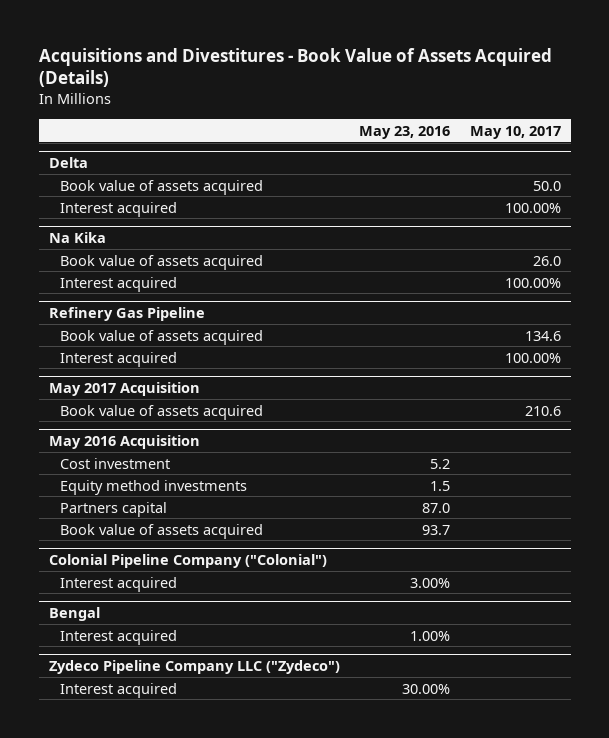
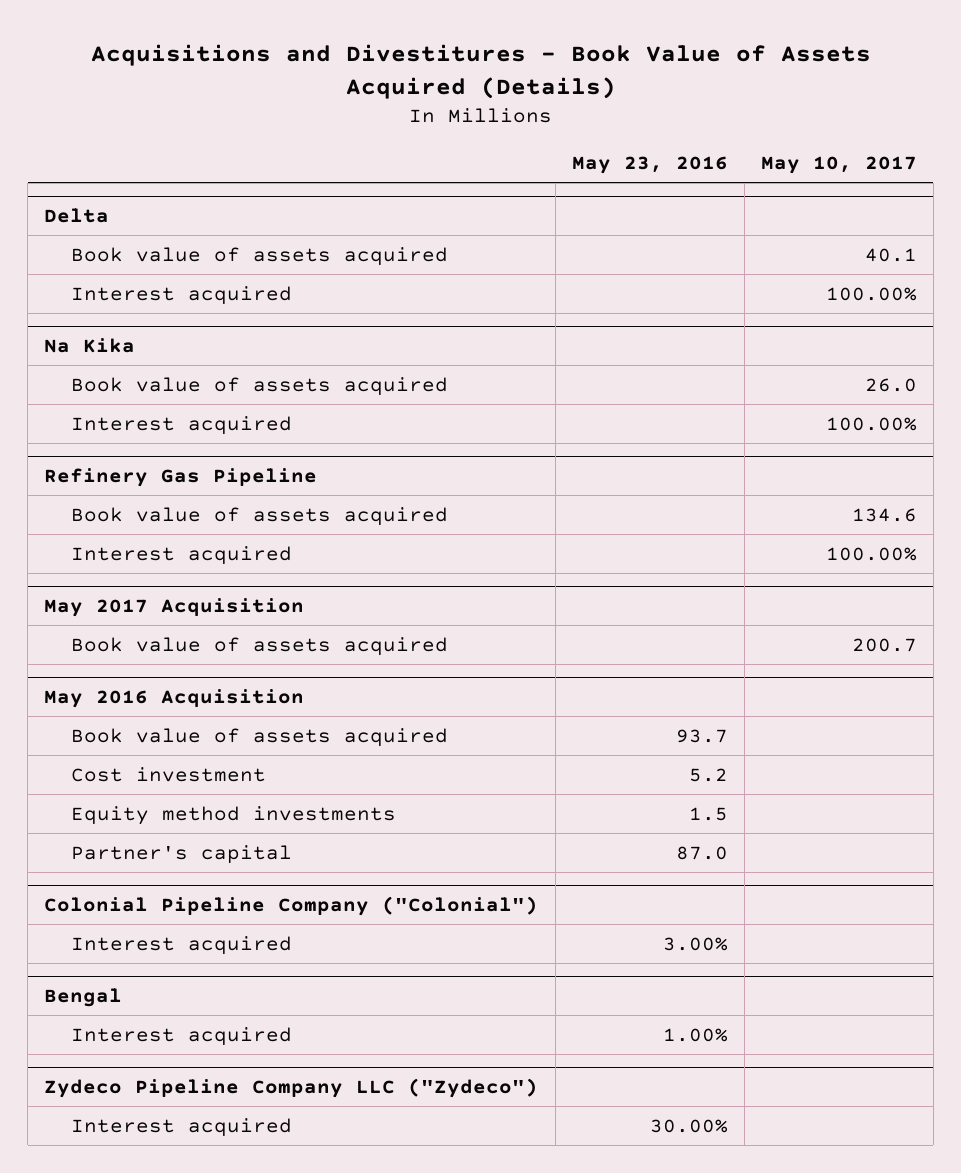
@ Delta
- Book value of assets acquired | | 50.0
+ Book value of assets acquired | | 40.1
@ May 2017 Acquisition
- Book value of assets acquired | | 210.6
+ Book value of assets acquired | | 200.7
@ May 2016 Acquisition
moved up: Book value of assets acquired | 93.7 |
- Partners capital | 87.0 |
+ Partner's capital | 87.0 |

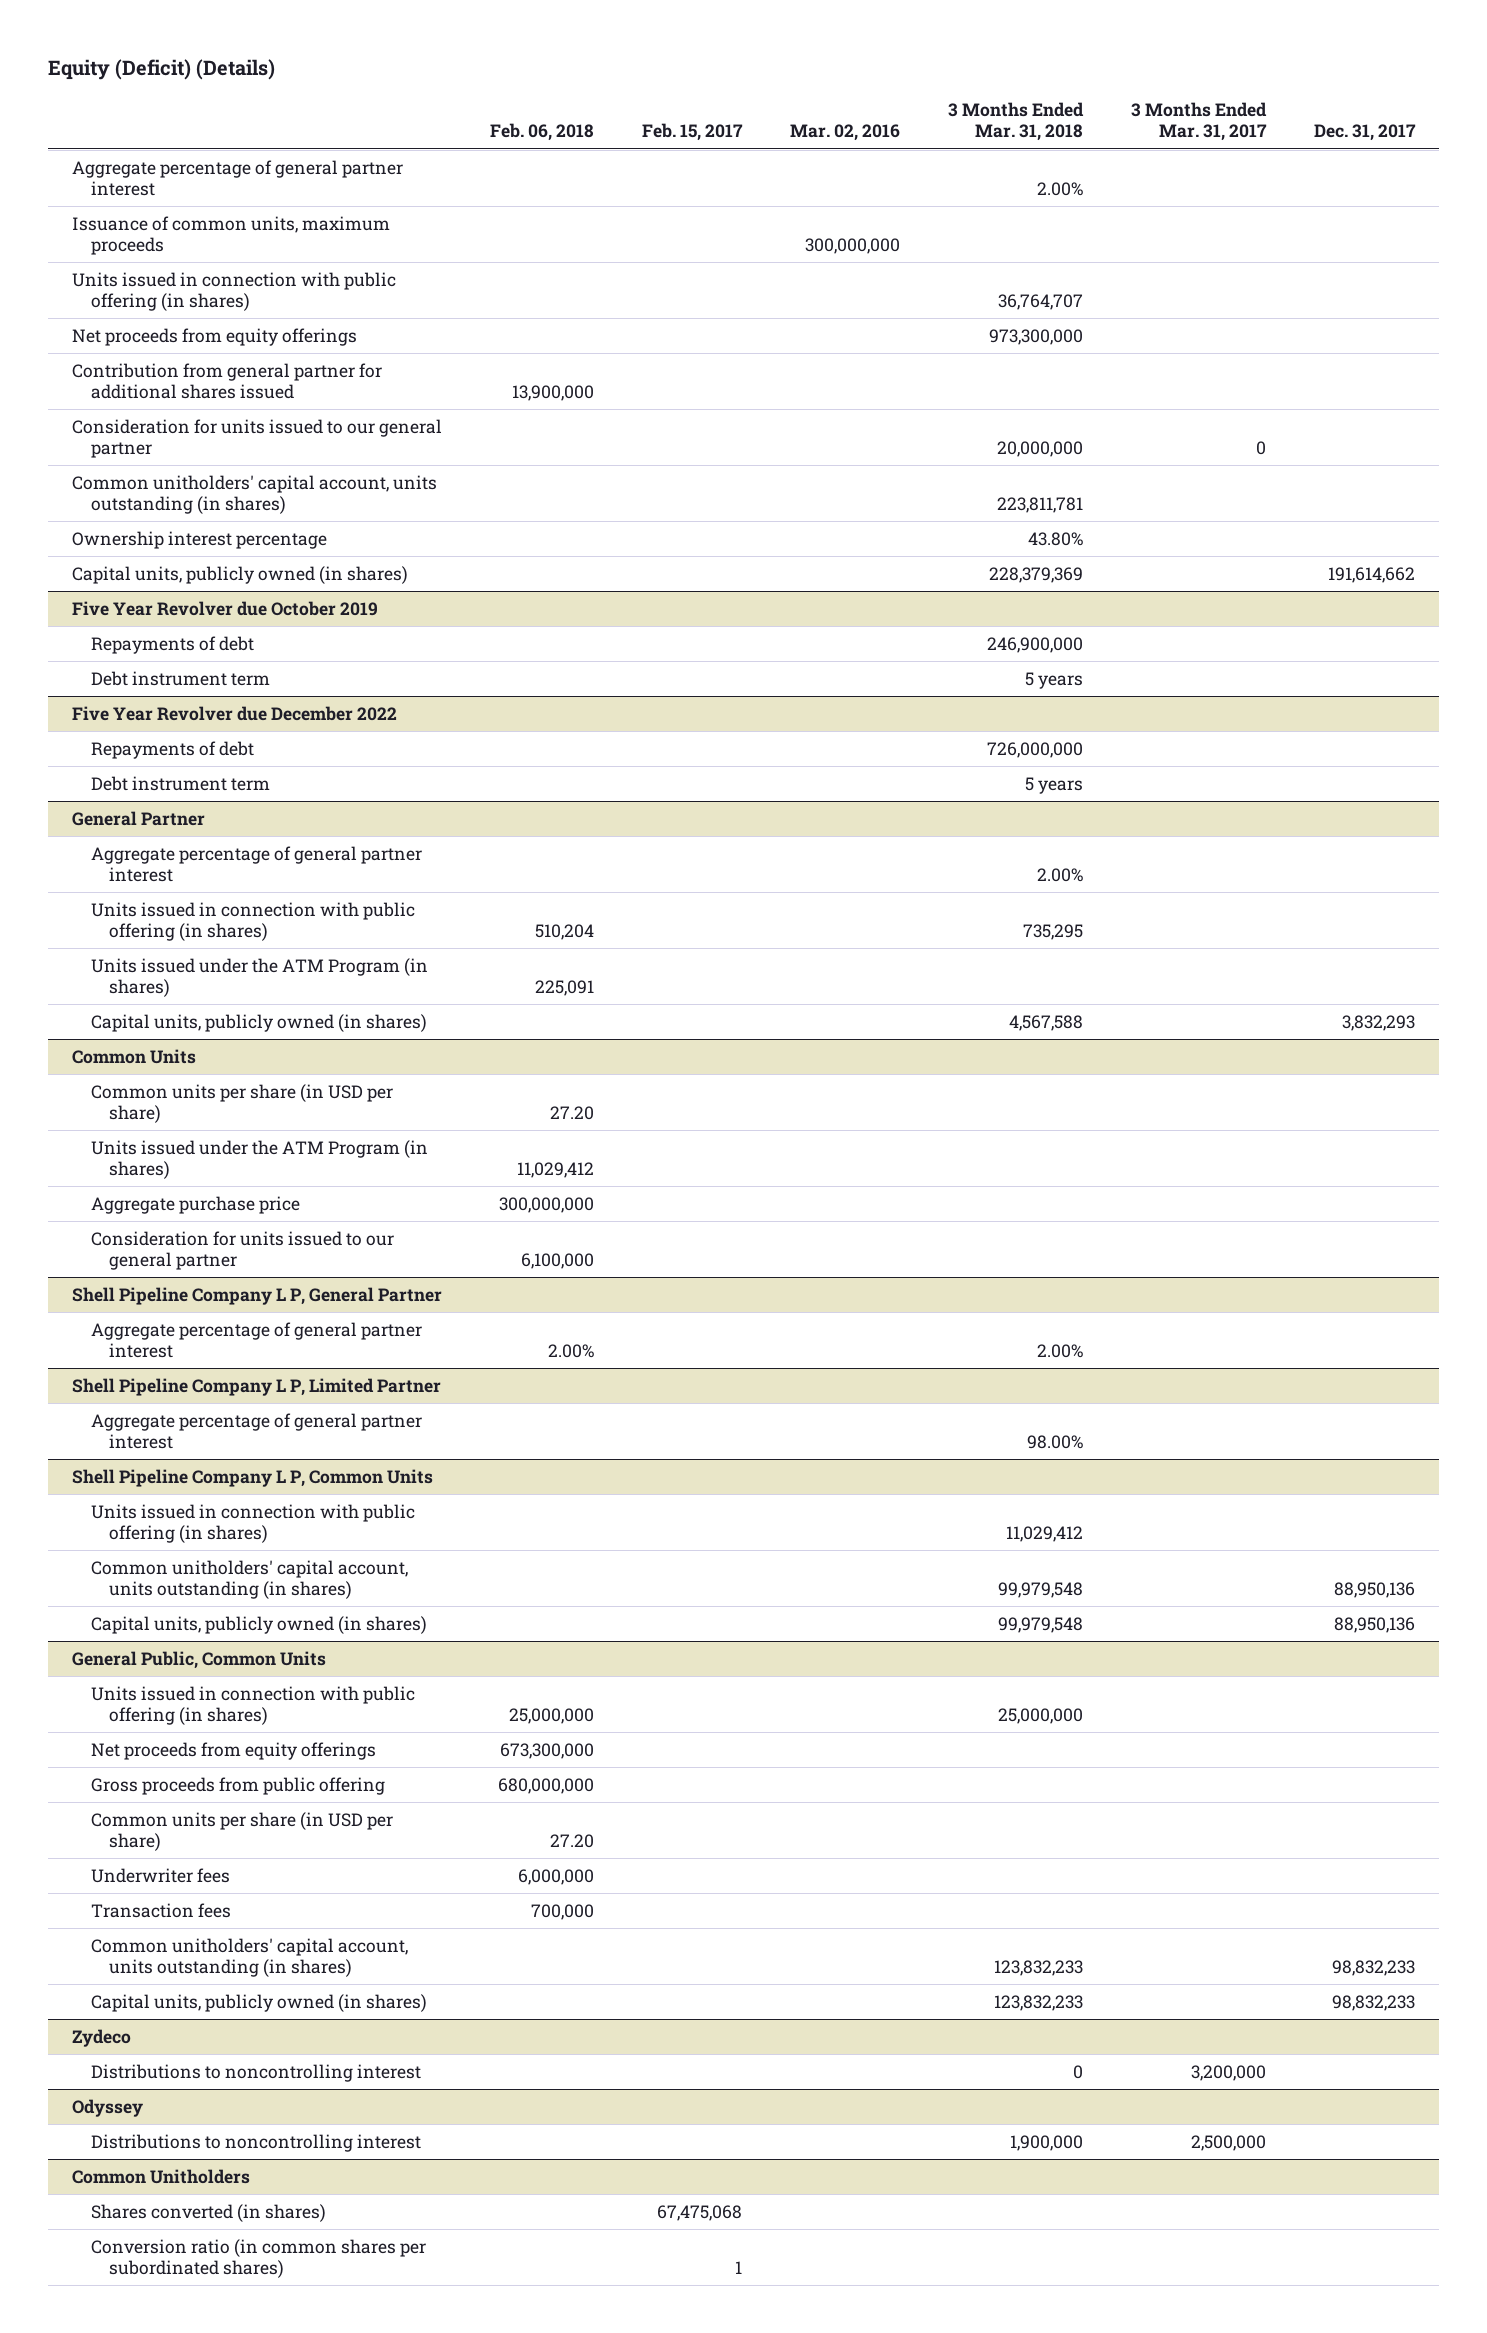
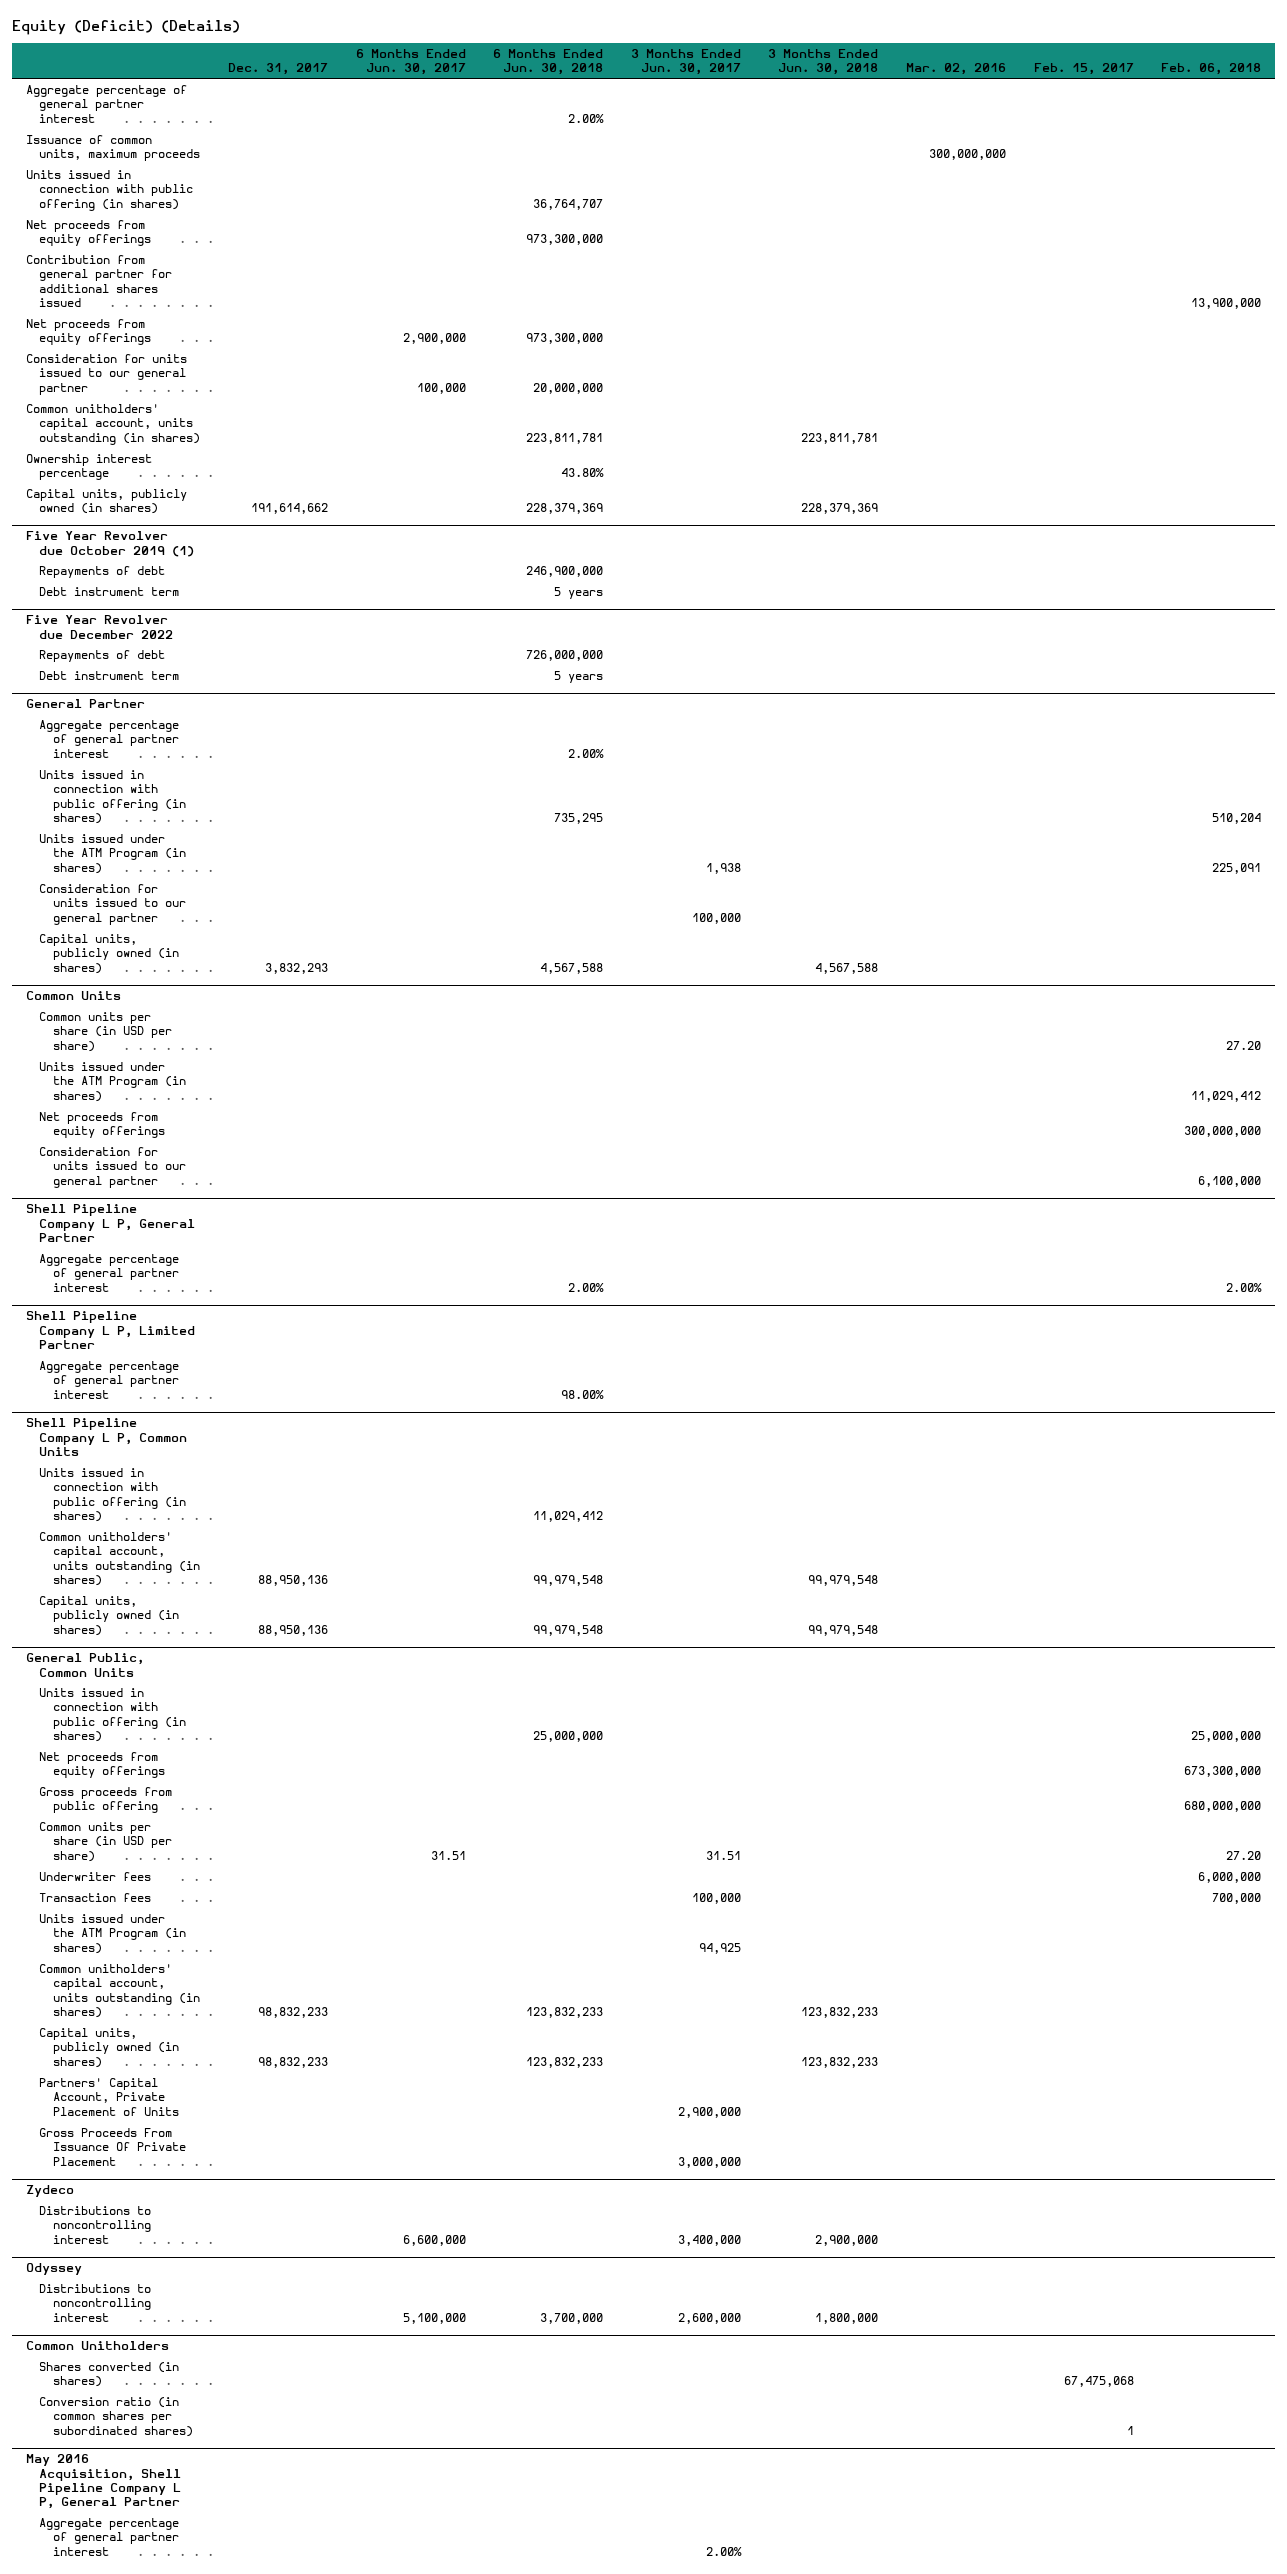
- | Feb. 06, 2018 | Feb. 15, 2017 | Mar. 02, 2016 | 3 Months Ended Mar. 31, 2018 | 3 Months Ended Mar. 31, 2017 | Dec. 31, 2017
+ | Dec. 31, 2017 | 6 Months Ended Jun. 30, 2017 | 6 Months Ended Jun. 30, 2018 | 3 Months Ended Jun. 30, 2017 | 3 Months Ended Jun. 30, 2018 | Mar. 02, 2016 | Feb. 15, 2017 | Feb. 06, 2018
+ Net proceeds from equity offerings | | 2,900,000 | 973,300,000 | | | | |
- Five Year Revolver due October 2019
+ Five Year Revolver due October 2019 (1)
@ General Partner
+ Consideration for units issued to our general partner | | | | 100,000 | | | |
@ Common Units
- Aggregate purchase price | 300,000,000 | | | | |
+ Net proceeds from equity offerings | | | | | | | | 300,000,000
@ General Public, Common Units
+ Units issued under the ATM Program (in shares) | | | | 94,925 | | | |
+ Partners' Capital Account, Private Placement of Units | | | | 2,900,000 | | | |
+ Gross Proceeds From Issuance Of Private Placement | | | | 3,000,000 | | | |
+ May 2016 Acquisition, Shell Pipeline Company L P, General Partner
+ Aggregate percentage of general partner interest | | | | 2.00% | | | |

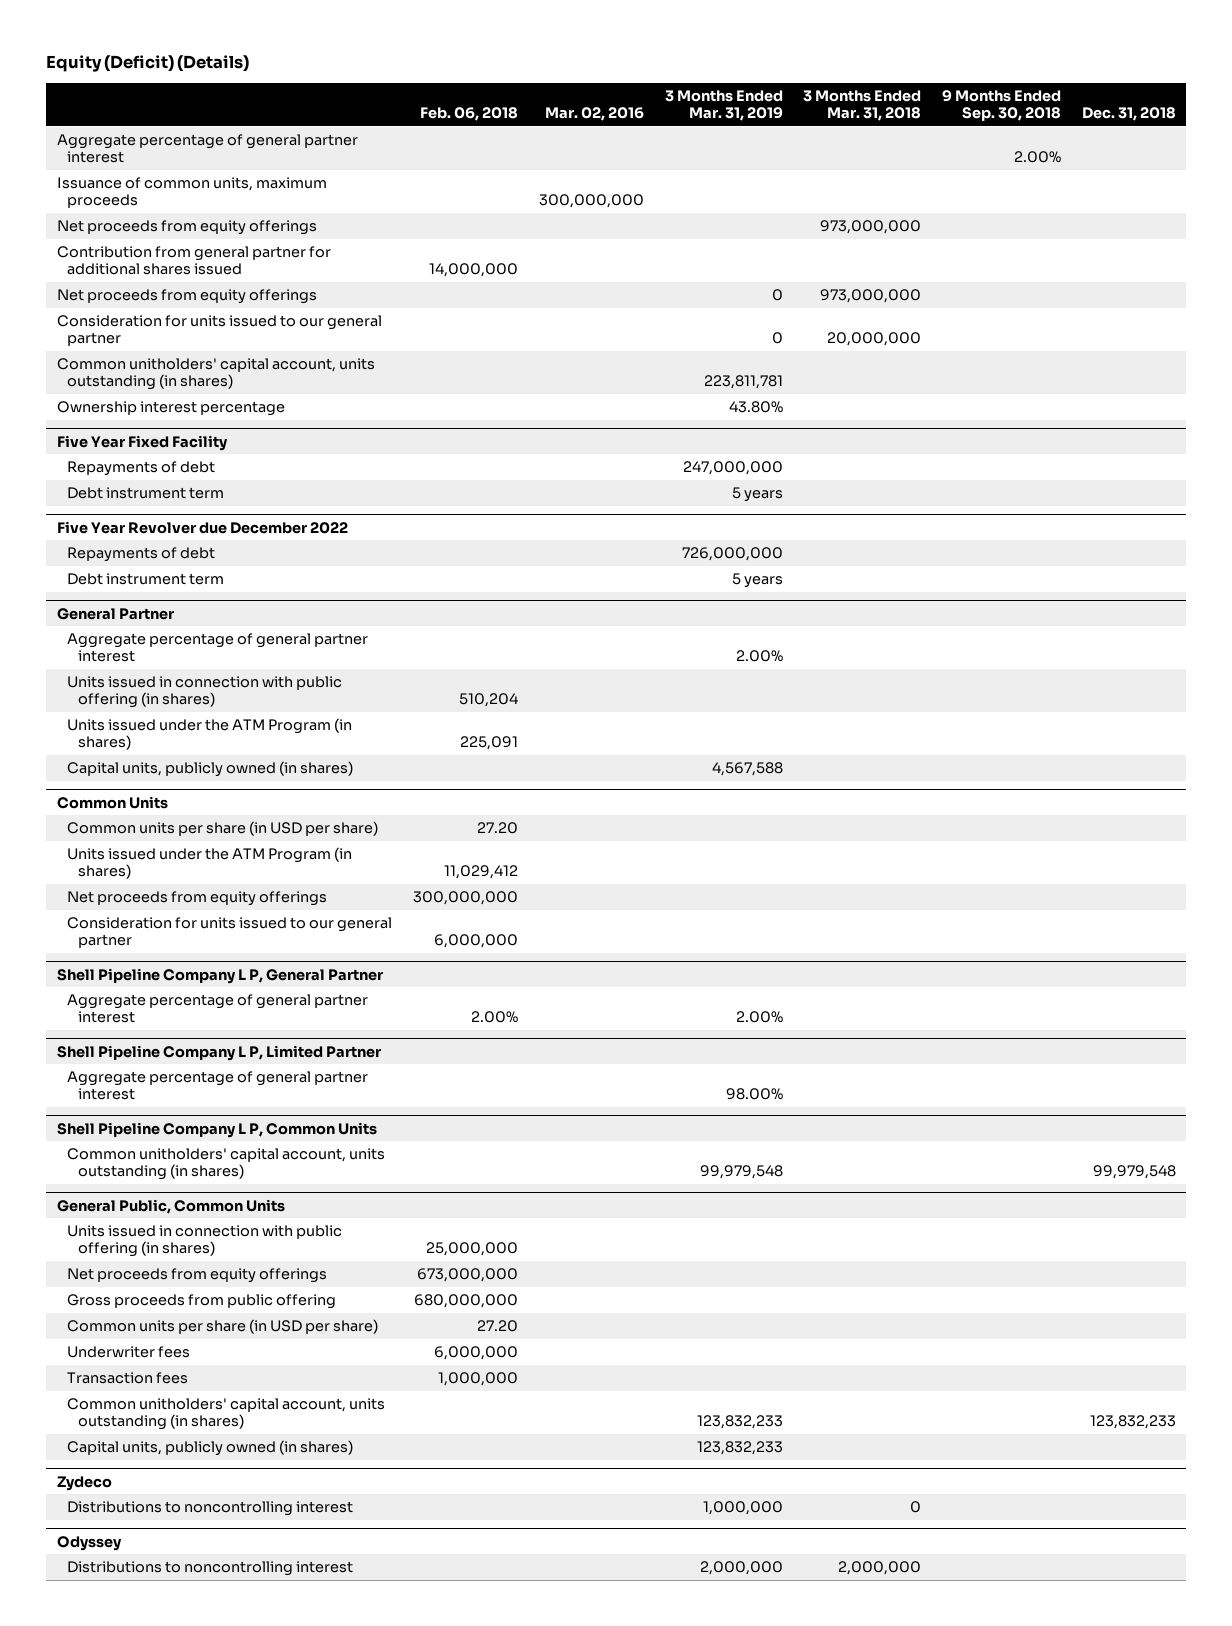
- | Dec. 31, 2017 | 6 Months Ended Jun. 30, 2017 | 6 Months Ended Jun. 30, 2018 | 3 Months Ended Jun. 30, 2017 | 3 Months Ended Jun. 30, 2018 | Mar. 02, 2016 | Feb. 15, 2017 | Feb. 06, 2018
+ | Feb. 06, 2018 | Mar. 02, 2016 | 3 Months Ended Mar. 31, 2019 | 3 Months Ended Mar. 31, 2018 | 9 Months Ended Sep. 30, 2018 | Dec. 31, 2018
- Units issued in connection with public offering (in shares) | | | 36,764,707 | | | | |
- Contribution from general partner for additional shares issued | | | | | | | | 13,900,000
+ Contribution from general partner for additional shares issued | 14,000,000 | | | | |
- Capital units, publicly owned (in shares) | 191,614,662 | | 228,379,369 | | 228,379,369 | | |
- Five Year Revolver due October 2019 (1)
+ Five Year Fixed Facility
@ General Partner
- Consideration for units issued to our general partner | | | | 100,000 | | | |
@ Common Units
- Consideration for units issued to our general partner | | | | | | | | 6,100,000
+ Consideration for units issued to our general partner | 6,000,000 | | | | |
@ Shell Pipeline Company L P, Common Units
- Units issued in connection with public offering (in shares) | | | 11,029,412 | | | | |
- Capital units, publicly owned (in shares) | 88,950,136 | | 99,979,548 | | 99,979,548 | | |
@ General Public, Common Units
- Net proceeds from equity offerings | | | | | | | | 673,300,000
+ Net proceeds from equity offerings | 673,000,000 | | | | |
- Transaction fees | | | | 100,000 | | | | 700,000
- Units issued under the ATM Program (in shares) | | | | 94,925 | | | |
+ Transaction fees | 1,000,000 | | | | |
- Partners' Capital Account, Private Placement of Units | | | | 2,900,000 | | | |
- Gross Proceeds From Issuance Of Private Placement | | | | 3,000,000 | | | |
- Common Unitholders
- Shares converted (in shares) | | | | | | | 67,475,068 |
- Conversion ratio (in common shares per subordinated shares) | | | | | | | 1 |
- May 2016 Acquisition, Shell Pipeline Company L P, General Partner
- Aggregate percentage of general partner interest | | | | 2.00% | | | |

